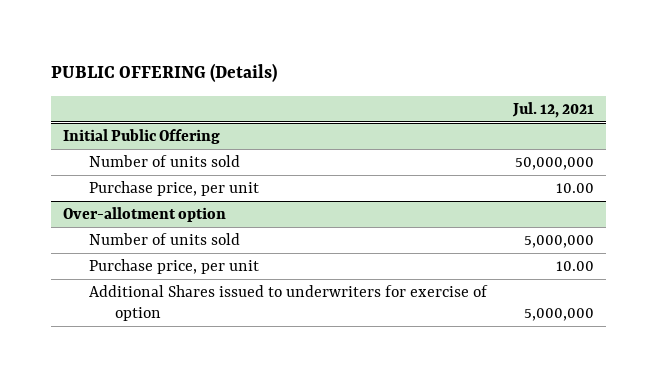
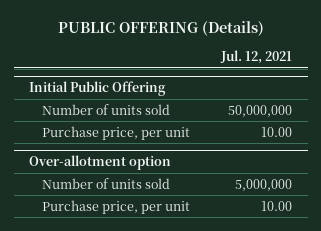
@ Over-allotment option
- Additional Shares issued to underwriters for exercise of option | 5,000,000

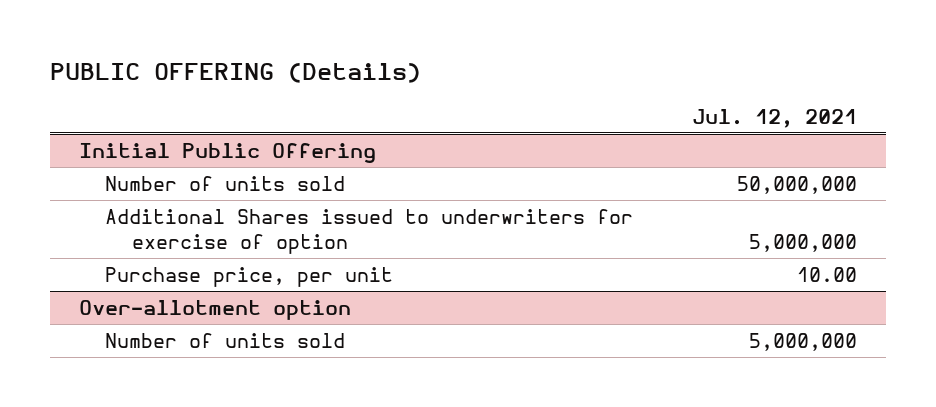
@ Initial Public Offering
+ Additional Shares issued to underwriters for exercise of option | 5,000,000
@ Over-allotment option
- Purchase price, per unit | 10.00

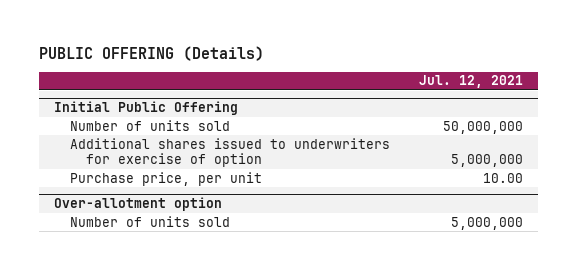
@ Initial Public Offering
- Additional Shares issued to underwriters for exercise of option | 5,000,000
+ Additional shares issued to underwriters for exercise of option | 5,000,000

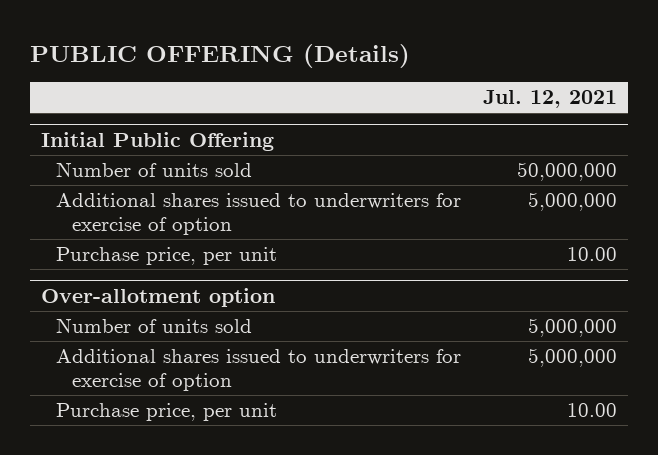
@ Over-allotment option
+ Additional shares issued to underwriters for exercise of option | 5,000,000
+ Purchase price, per unit | 10.00

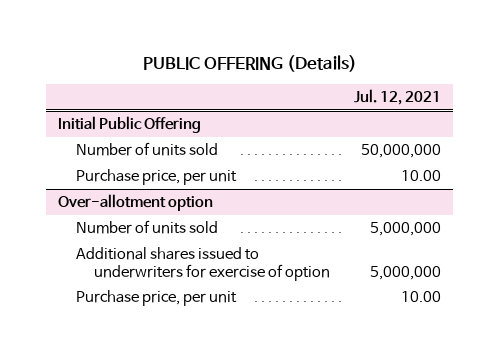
@ Initial Public Offering
- Additional shares issued to underwriters for exercise of option | 5,000,000

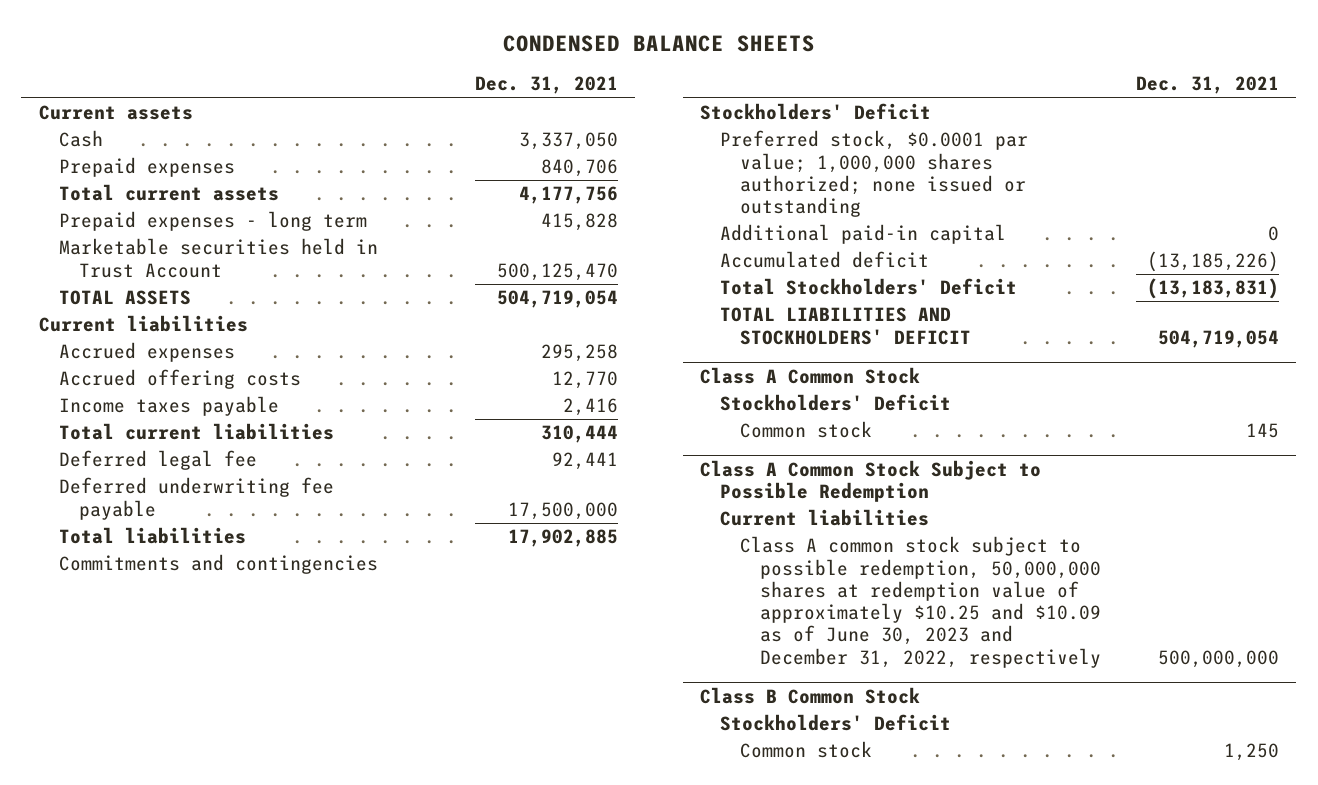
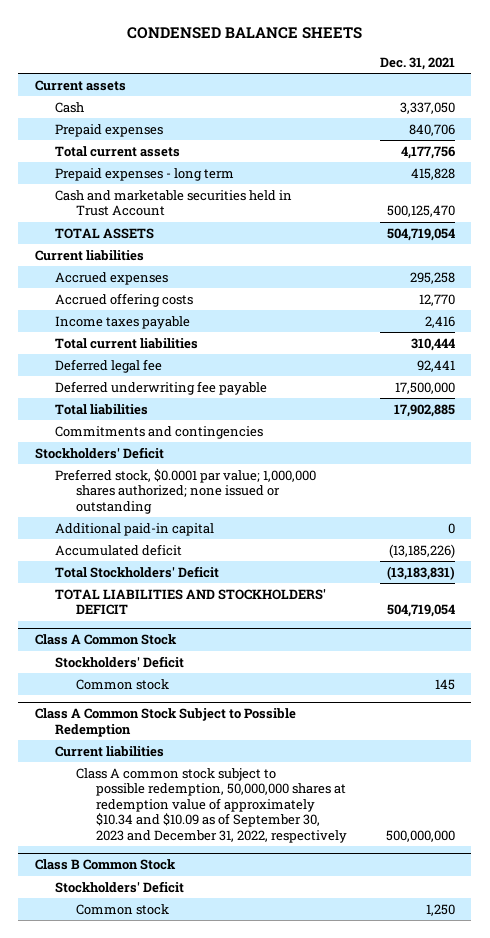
- Marketable securities held in Trust Account | 500,125,470
+ Cash and marketable securities held in Trust Account | 500,125,470
@ Class A Common Stock Subject to Possible Redemption
- Class A common stock subject to possible redemption, 50,000,000 shares at redemption value of approximately $10.25 and $10.09 as of June 30, 2023 and December 31, 2022, respectively | 500,000,000
+ Class A common stock subject to possible redemption, 50,000,000 shares at redemption value of approximately $10.34 and $10.09 as of September 30, 2023 and December 31, 2022, respectively | 500,000,000

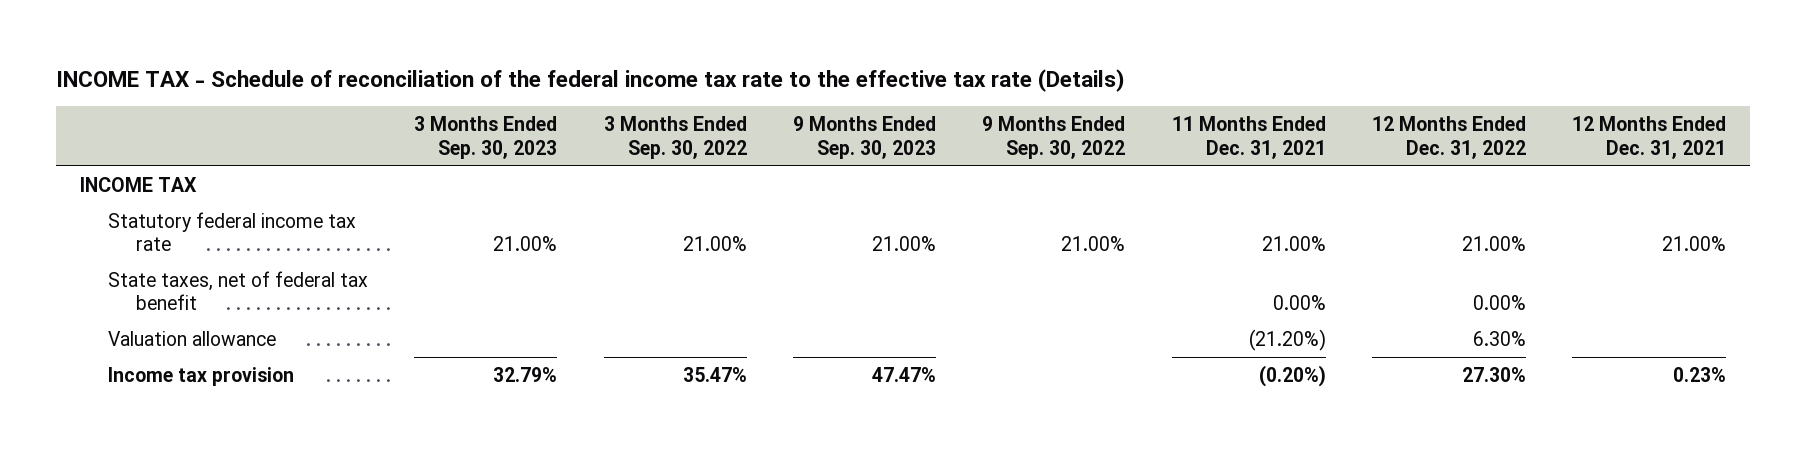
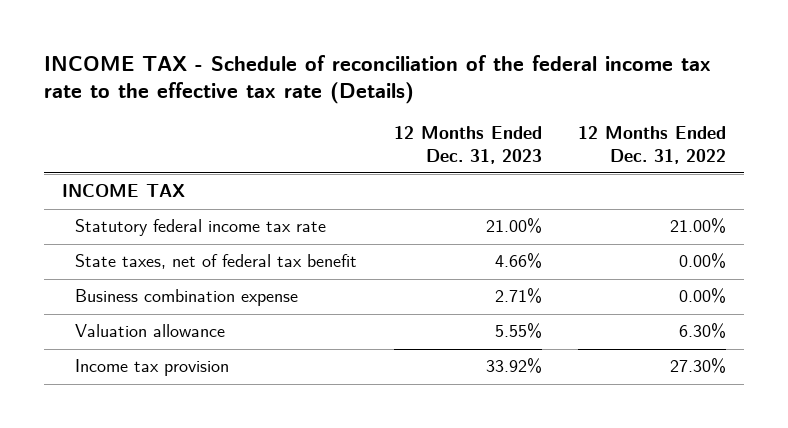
- | 3 Months Ended Sep. 30, 2023 | 3 Months Ended Sep. 30, 2022 | 9 Months Ended Sep. 30, 2023 | 9 Months Ended Sep. 30, 2022 | 11 Months Ended Dec. 31, 2021 | 12 Months Ended Dec. 31, 2022 | 12 Months Ended Dec. 31, 2021
+ | 12 Months Ended Dec. 31, 2023 | 12 Months Ended Dec. 31, 2022
+ Business combination expense | 2.71% | 0.00%

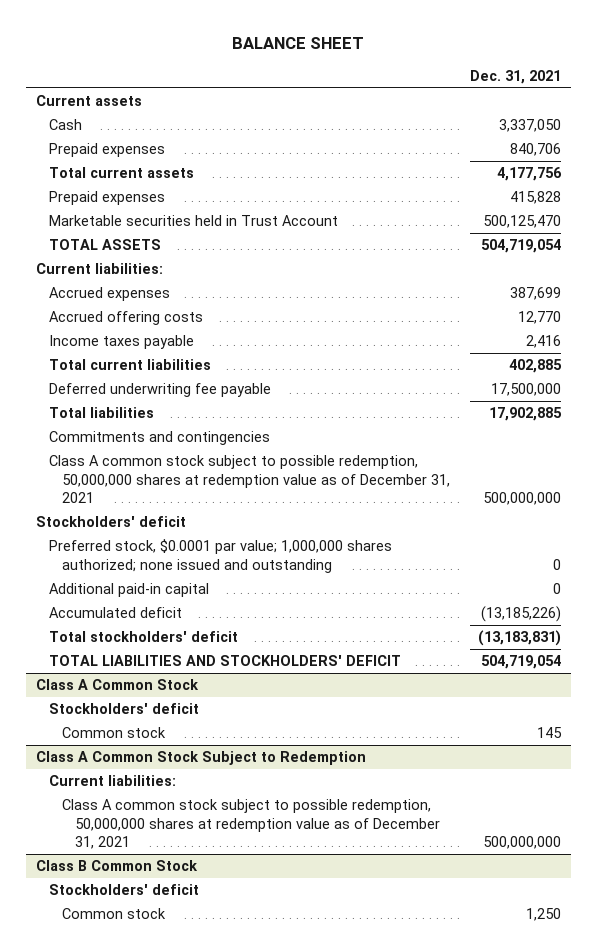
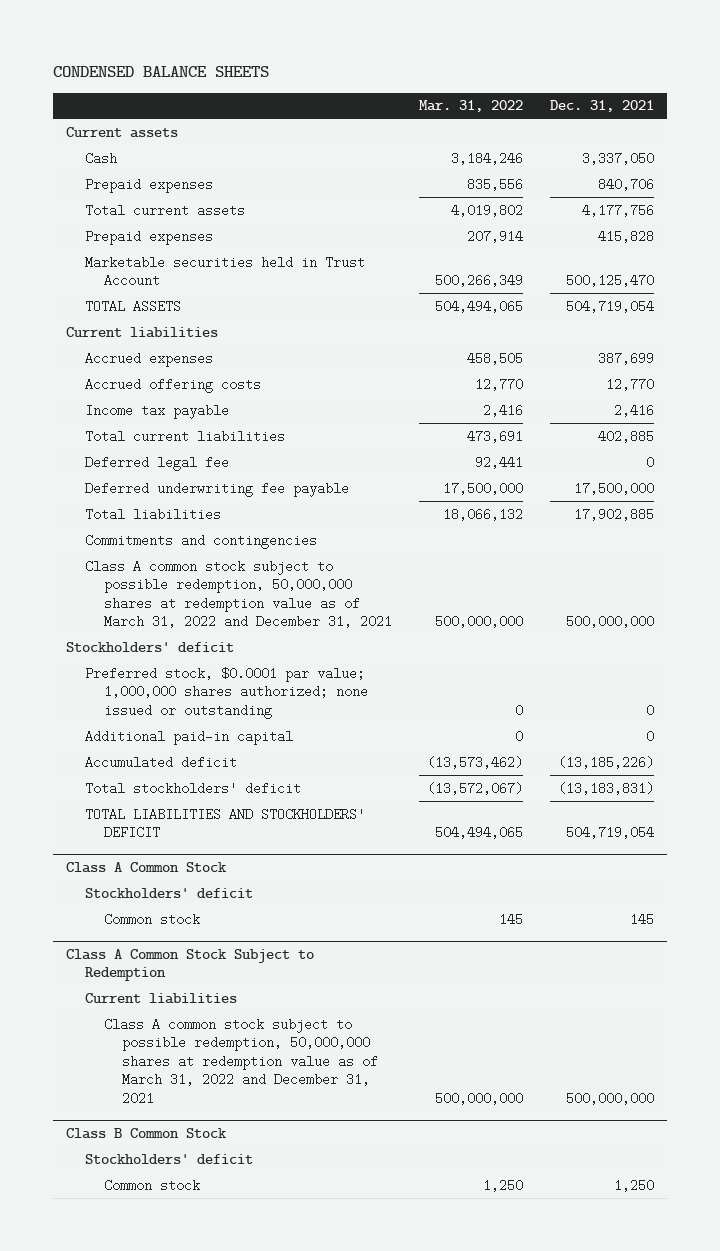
- BALANCE SHEET
+ CONDENSED BALANCE SHEETS
- | Dec. 31, 2021
+ | Mar. 31, 2022 | Dec. 31, 2021
- Current liabilities:
+ Current liabilities
- Income taxes payable | 2,416
+ Income tax payable | 2,416 | 2,416
+ Deferred legal fee | 92,441 | 0
- Class A common stock subject to possible redemption, 50,000,000 shares at redemption value as of December 31, 2021 | 500,000,000
+ Class A common stock subject to possible redemption, 50,000,000 shares at redemption value as of March 31, 2022 and December 31, 2021 | 500,000,000 | 500,000,000
- Preferred stock, $0.0001 par value; 1,000,000 shares authorized; none issued and outstanding | 0
+ Preferred stock, $0.0001 par value; 1,000,000 shares authorized; none issued or outstanding | 0 | 0
@ Class A Common Stock Subject to Redemption
- Current liabilities:
- Class A common stock subject to possible redemption, 50,000,000 shares at redemption value as of December 31, 2021 | 500,000,000
+ Current liabilities
+ Class A common stock subject to possible redemption, 50,000,000 shares at redemption value as of March 31, 2022 and December 31, 2021 | 500,000,000 | 500,000,000

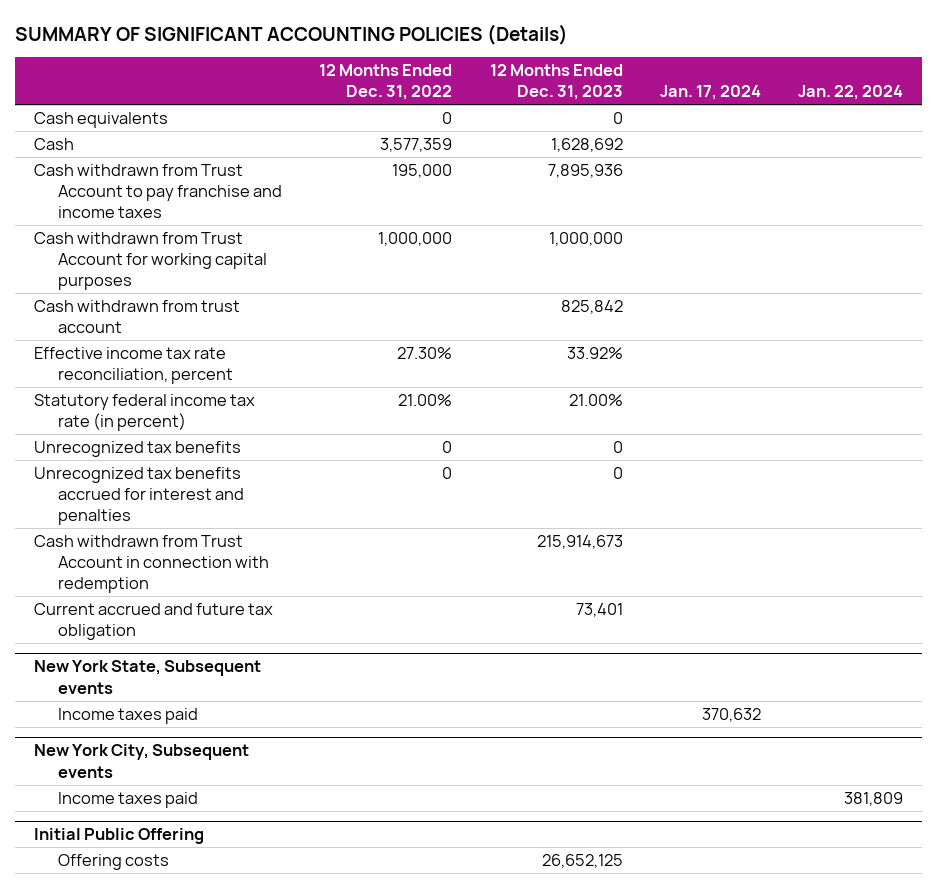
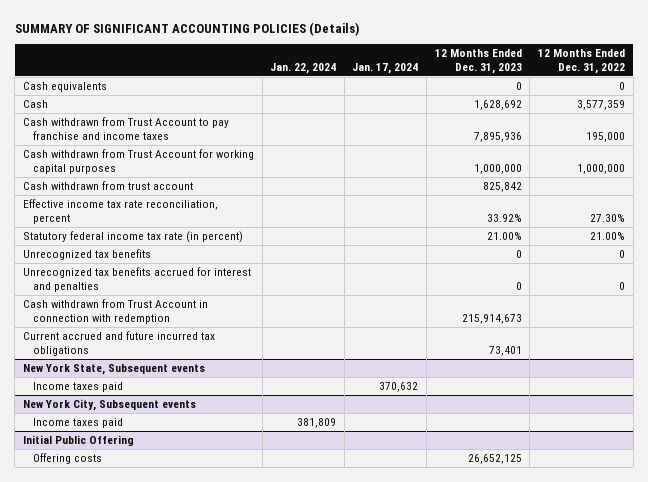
- | 12 Months Ended Dec. 31, 2022 | 12 Months Ended Dec. 31, 2023 | Jan. 17, 2024 | Jan. 22, 2024
+ | Jan. 22, 2024 | Jan. 17, 2024 | 12 Months Ended Dec. 31, 2023 | 12 Months Ended Dec. 31, 2022
- Current accrued and future tax obligation | | 73,401 | |
+ Current accrued and future incurred tax obligations | | | 73,401 |

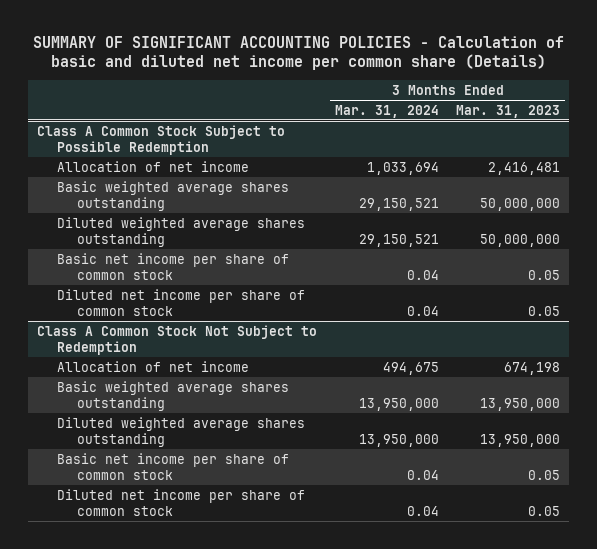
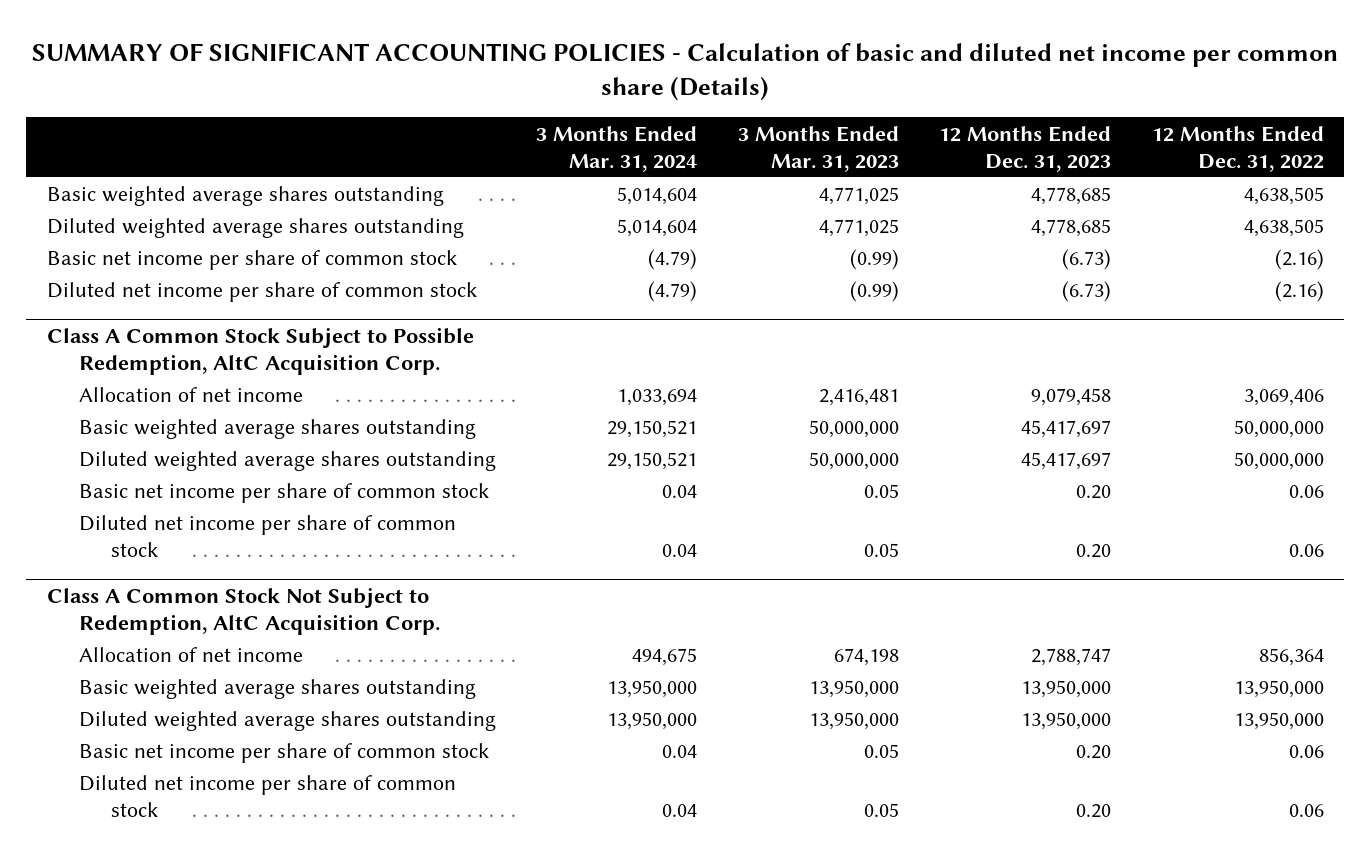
- | 3 Months Ended Mar. 31, 2024 | 3 Months Ended Mar. 31, 2023
+ | 3 Months Ended Mar. 31, 2024 | 3 Months Ended Mar. 31, 2023 | 12 Months Ended Dec. 31, 2023 | 12 Months Ended Dec. 31, 2022
- Class A Common Stock Subject to Possible Redemption
+ Basic weighted average shares outstanding | 5,014,604 | 4,771,025 | 4,778,685 | 4,638,505
+ Diluted weighted average shares outstanding | 5,014,604 | 4,771,025 | 4,778,685 | 4,638,505
+ Basic net income per share of common stock | (4.79) | (0.99) | (6.73) | (2.16)
+ Diluted net income per share of common stock | (4.79) | (0.99) | (6.73) | (2.16)
+ Class A Common Stock Subject to Possible Redemption, AltC Acquisition Corp.
- Class A Common Stock Not Subject to Redemption
+ Class A Common Stock Not Subject to Redemption, AltC Acquisition Corp.

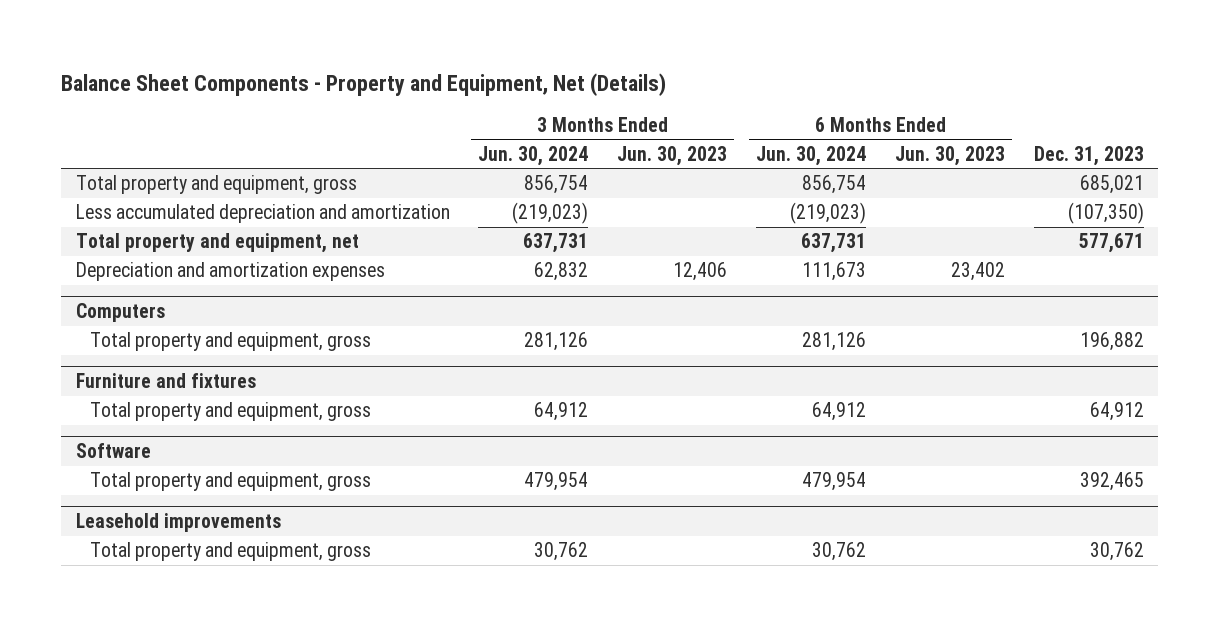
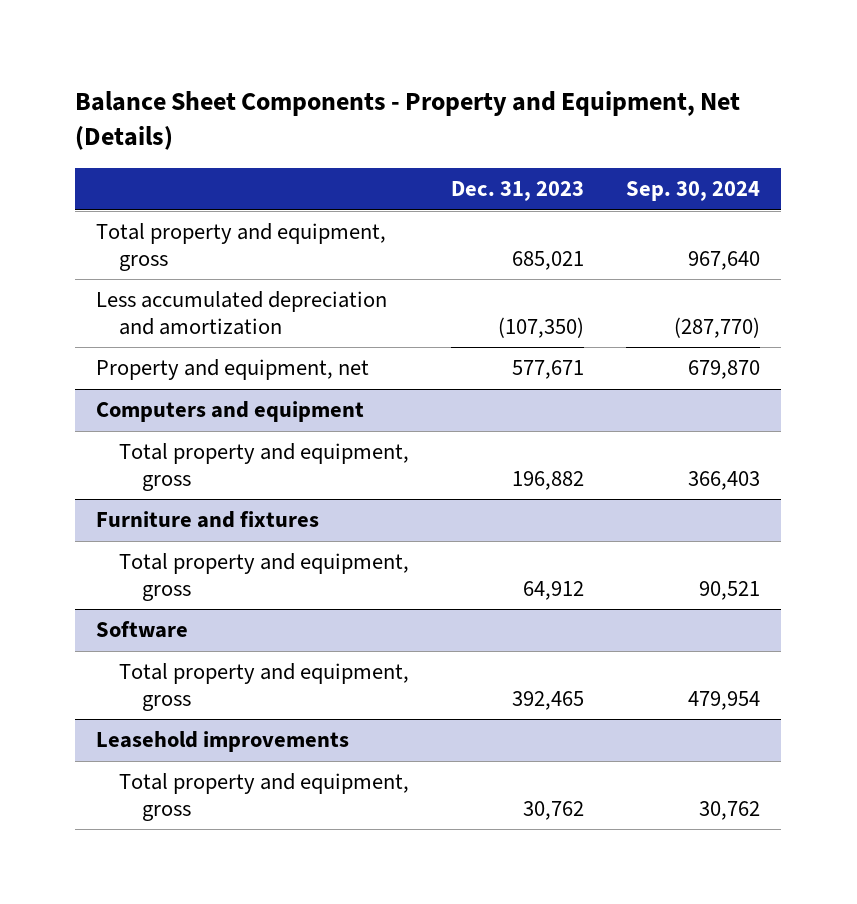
- | 3 Months Ended Jun. 30, 2024 | 3 Months Ended Jun. 30, 2023 | 6 Months Ended Jun. 30, 2024 | 6 Months Ended Jun. 30, 2023 | Dec. 31, 2023
+ | Dec. 31, 2023 | Sep. 30, 2024
- Total property and equipment, net | 637,731 | | 637,731 | | 577,671
- Depreciation and amortization expenses | 62,832 | 12,406 | 111,673 | 23,402 |
- Computers
+ Property and equipment, net | 577,671 | 679,870
+ Computers and equipment

